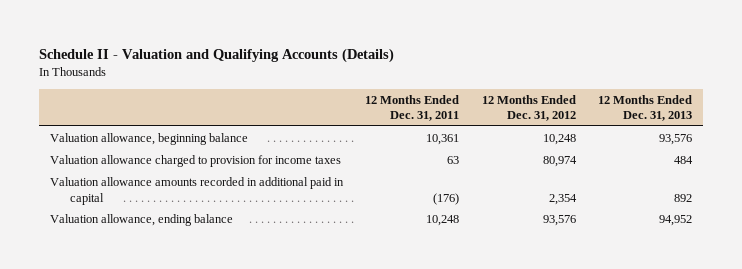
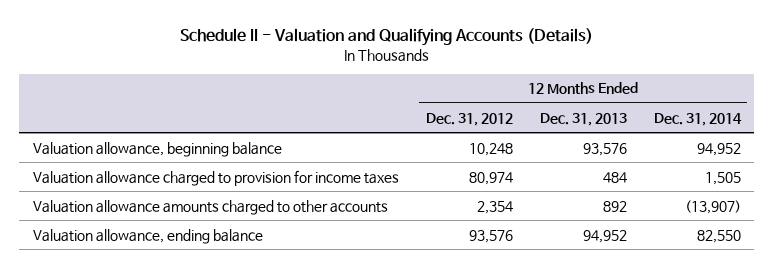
- | 12 Months Ended Dec. 31, 2011 | 12 Months Ended Dec. 31, 2012 | 12 Months Ended Dec. 31, 2013
+ | 12 Months Ended Dec. 31, 2012 | 12 Months Ended Dec. 31, 2013 | 12 Months Ended Dec. 31, 2014
- Valuation allowance amounts recorded in additional paid in capital | (176) | 2,354 | 892
+ Valuation allowance amounts charged to other accounts | 2,354 | 892 | (13,907)

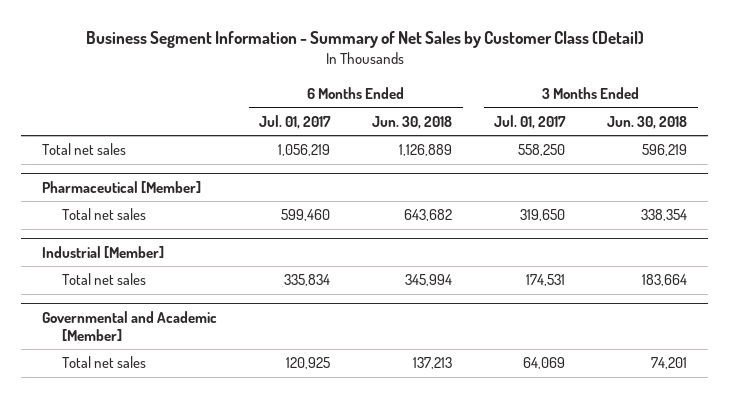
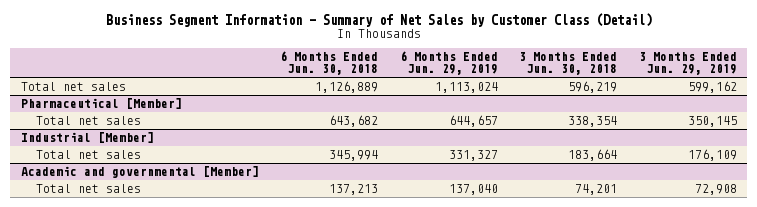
- | 6 Months Ended Jul. 01, 2017 | 6 Months Ended Jun. 30, 2018 | 3 Months Ended Jul. 01, 2017 | 3 Months Ended Jun. 30, 2018
+ | 6 Months Ended Jun. 30, 2018 | 6 Months Ended Jun. 29, 2019 | 3 Months Ended Jun. 30, 2018 | 3 Months Ended Jun. 29, 2019
- Governmental and Academic [Member]
+ Academic and governmental [Member]

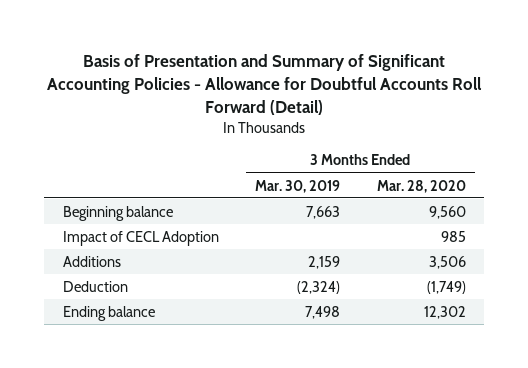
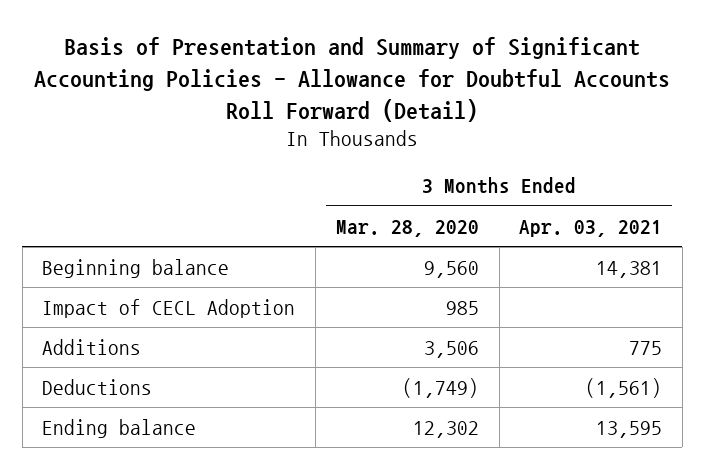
- | 3 Months Ended Mar. 30, 2019 | 3 Months Ended Mar. 28, 2020
+ | 3 Months Ended Mar. 28, 2020 | 3 Months Ended Apr. 03, 2021
- Deduction | (2,324) | (1,749)
+ Deductions | (1,749) | (1,561)

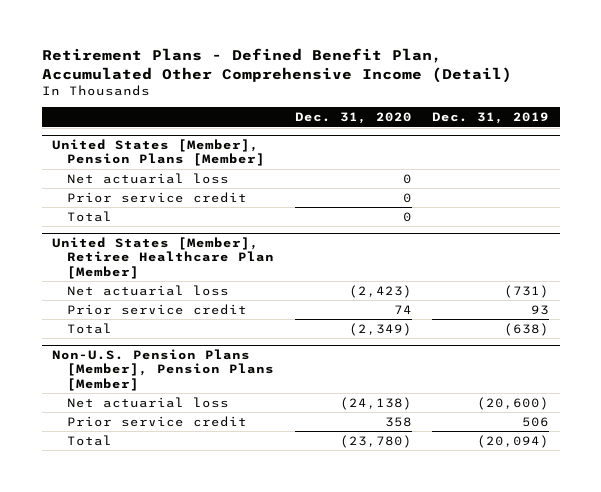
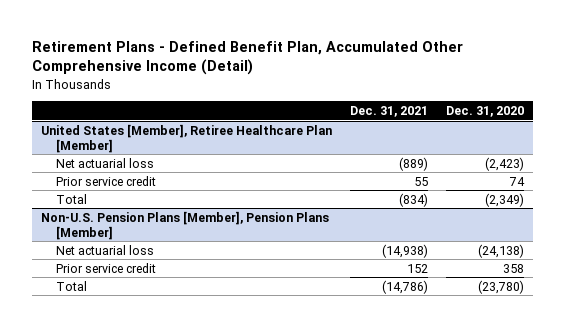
- | Dec. 31, 2020 | Dec. 31, 2019
+ | Dec. 31, 2021 | Dec. 31, 2020
- United States [Member], Pension Plans [Member]
- Net actuarial loss | 0 |
- Prior service credit | 0 |
- Total | 0 |

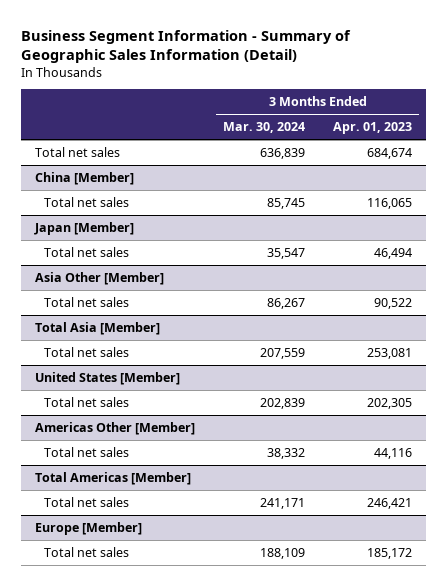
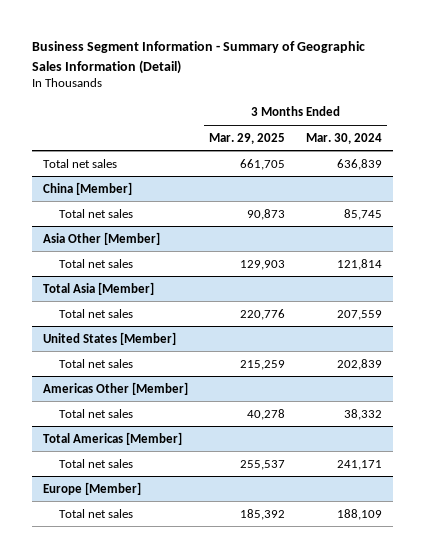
- | 3 Months Ended Mar. 30, 2024 | 3 Months Ended Apr. 01, 2023
+ | 3 Months Ended Mar. 29, 2025 | 3 Months Ended Mar. 30, 2024
- Japan [Member]
- Total net sales | 35,547 | 46,494
@ Asia Other [Member]
- Total net sales | 86,267 | 90,522
+ Total net sales | 129,903 | 121,814

